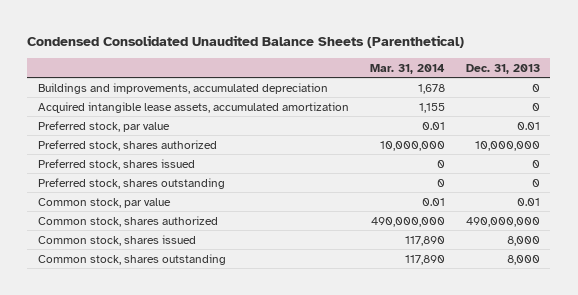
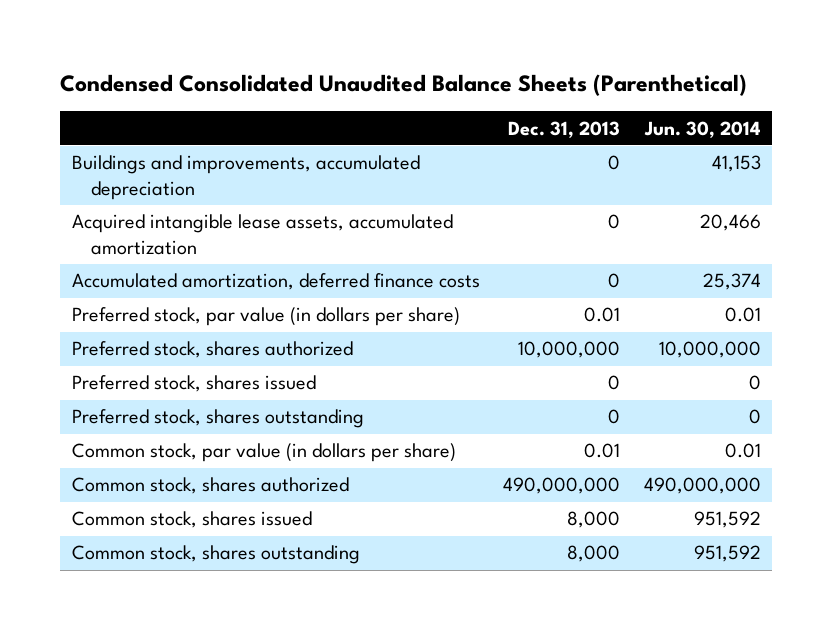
- | Mar. 31, 2014 | Dec. 31, 2013
+ | Dec. 31, 2013 | Jun. 30, 2014
- Preferred stock, par value | 0.01 | 0.01
+ Accumulated amortization, deferred finance costs | 0 | 25,374
+ Preferred stock, par value (in dollars per share) | 0.01 | 0.01
- Common stock, par value | 0.01 | 0.01
+ Common stock, par value (in dollars per share) | 0.01 | 0.01

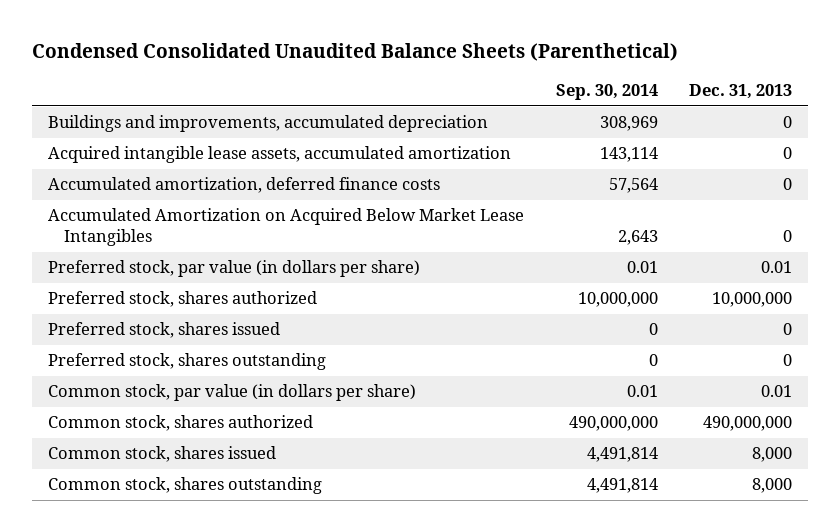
- | Dec. 31, 2013 | Jun. 30, 2014
+ | Sep. 30, 2014 | Dec. 31, 2013
+ Accumulated Amortization on Acquired Below Market Lease Intangibles | 2,643 | 0

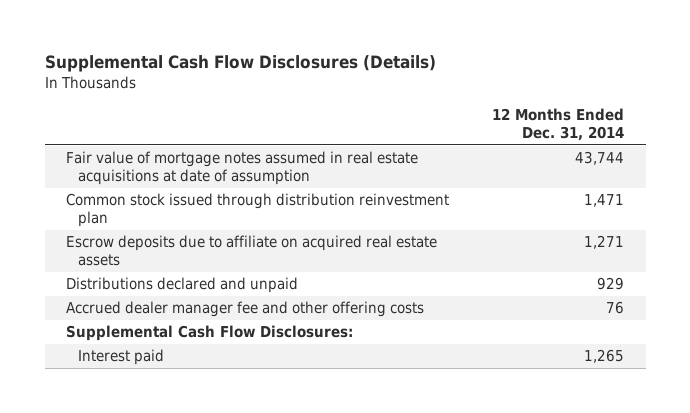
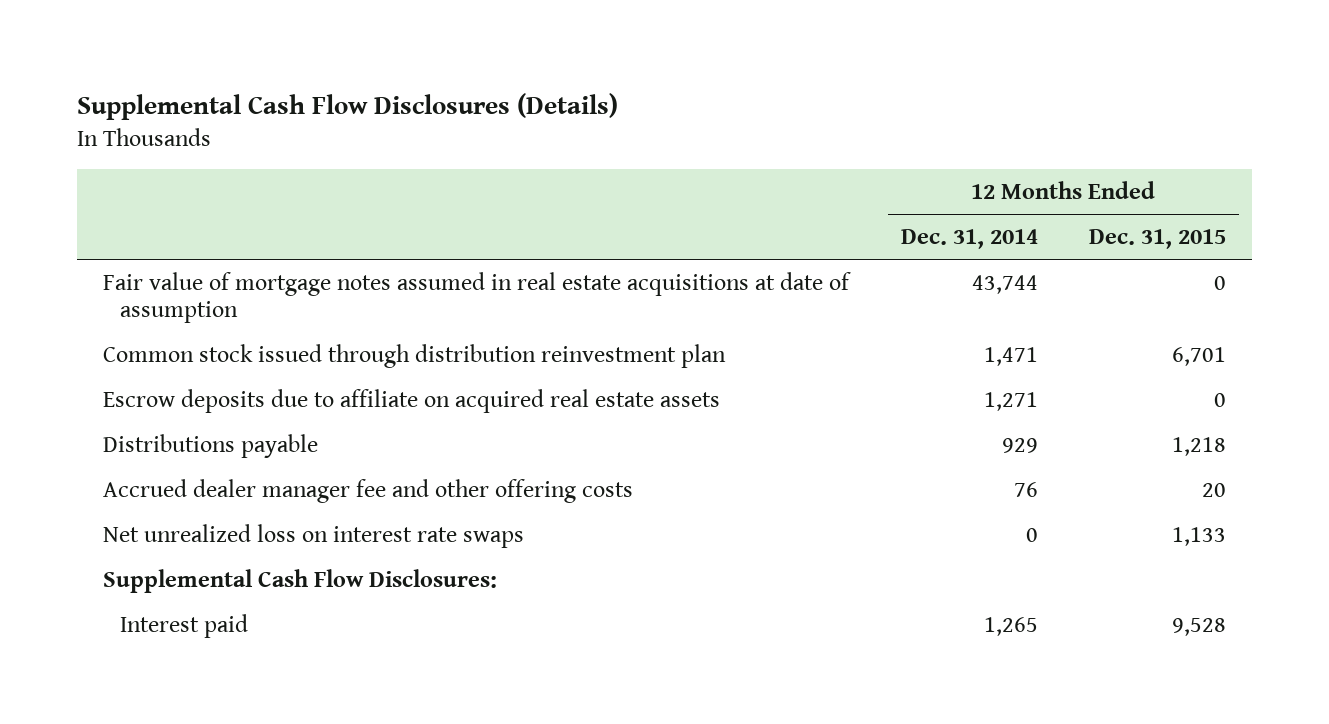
- | 12 Months Ended Dec. 31, 2014
+ | 12 Months Ended Dec. 31, 2014 | 12 Months Ended Dec. 31, 2015
- Distributions declared and unpaid | 929
+ Distributions payable | 929 | 1,218
+ Net unrealized loss on interest rate swaps | 0 | 1,133

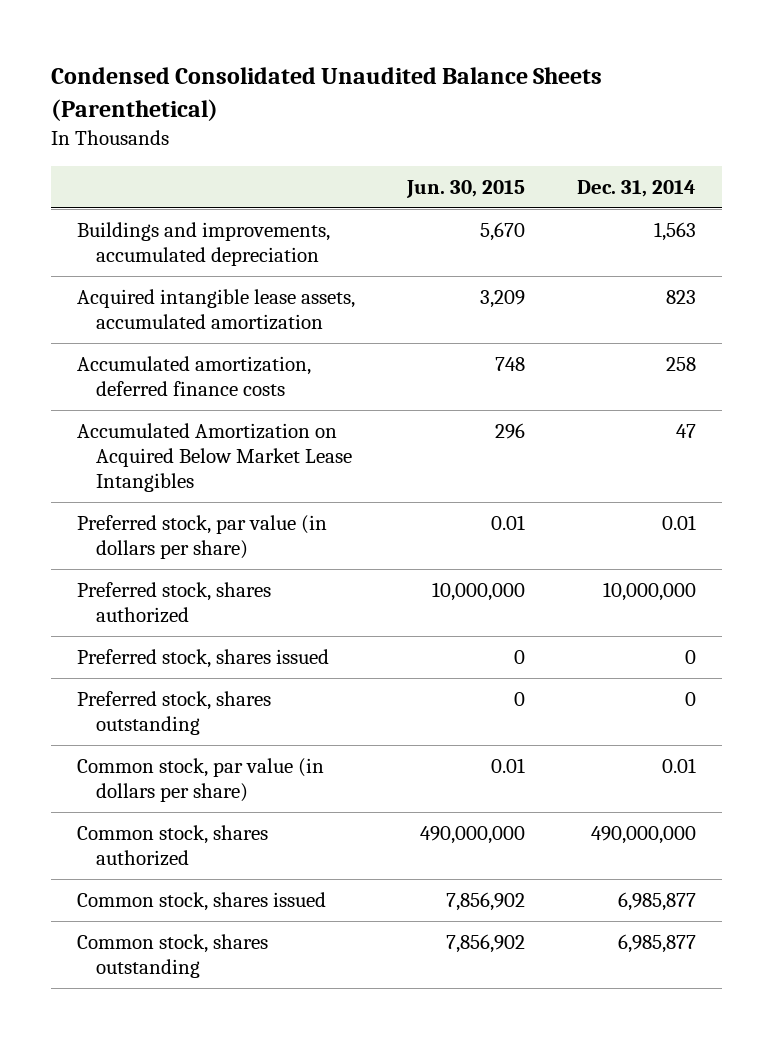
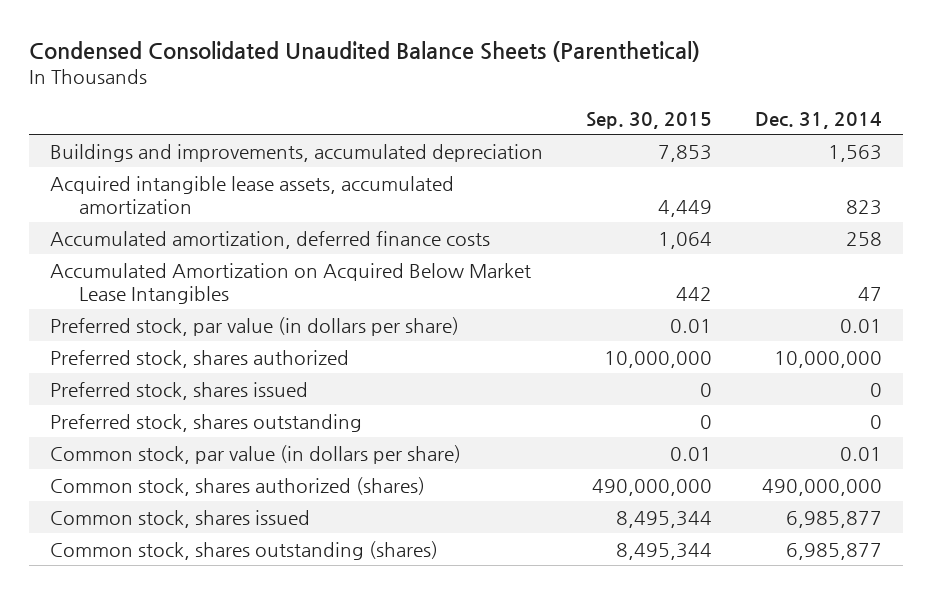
- | Jun. 30, 2015 | Dec. 31, 2014
+ | Sep. 30, 2015 | Dec. 31, 2014
- Common stock, shares authorized | 490,000,000 | 490,000,000
+ Common stock, shares authorized (shares) | 490,000,000 | 490,000,000
- Common stock, shares outstanding | 7,856,902 | 6,985,877
+ Common stock, shares outstanding (shares) | 8,495,344 | 6,985,877

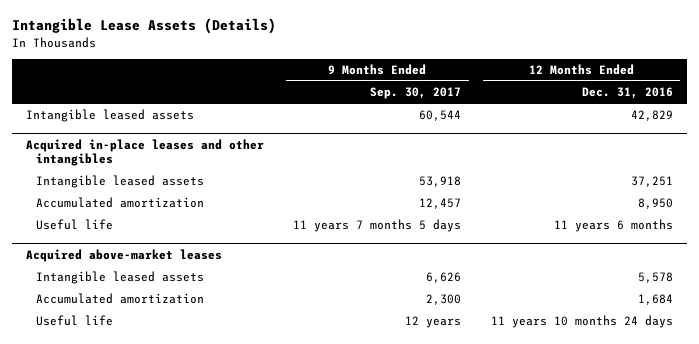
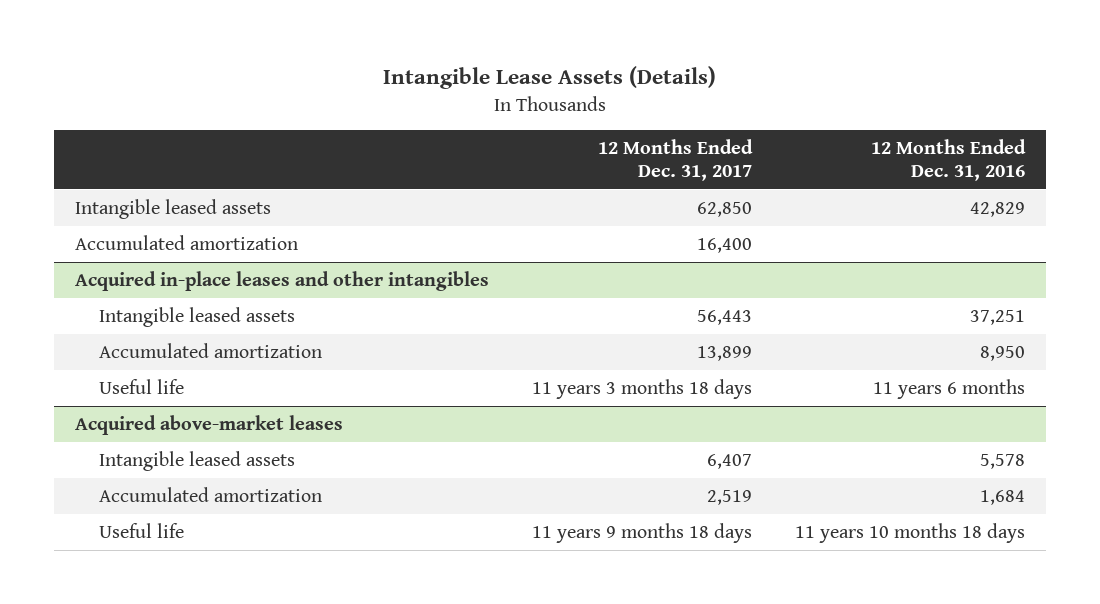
- | 9 Months Ended Sep. 30, 2017 | 12 Months Ended Dec. 31, 2016
+ | 12 Months Ended Dec. 31, 2017 | 12 Months Ended Dec. 31, 2016
+ Accumulated amortization | 16,400 |
@ Acquired above-market leases
- Useful life | 12 years | 11 years 10 months 24 days
+ Useful life | 11 years 9 months 18 days | 11 years 10 months 18 days

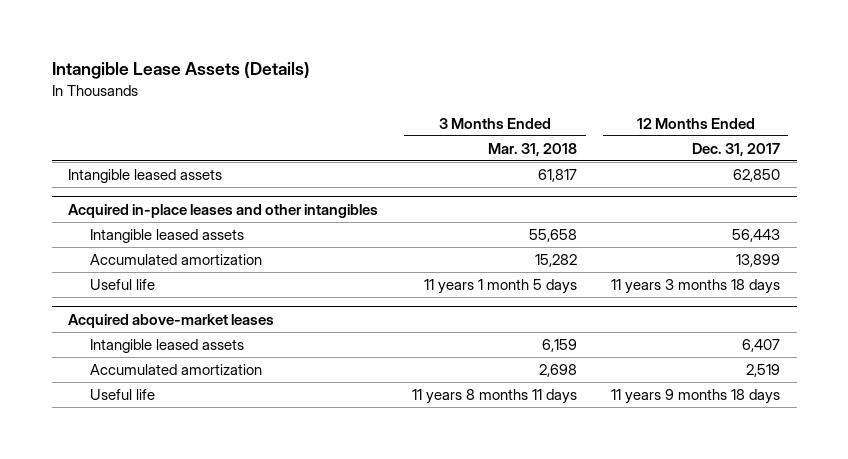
- | 12 Months Ended Dec. 31, 2017 | 12 Months Ended Dec. 31, 2016
+ | 3 Months Ended Mar. 31, 2018 | 12 Months Ended Dec. 31, 2017
- Accumulated amortization | 16,400 |

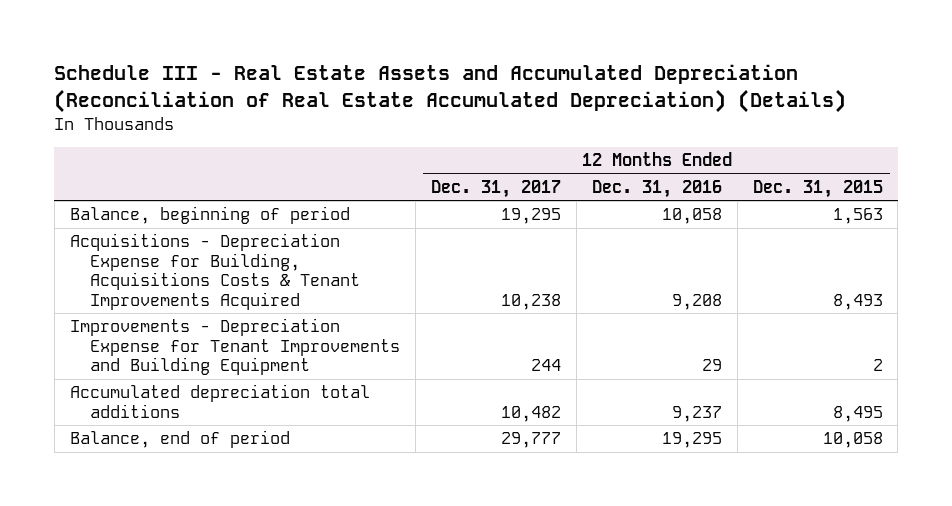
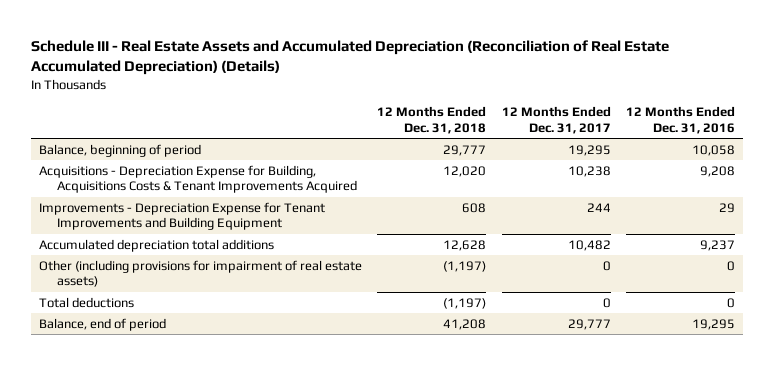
- | 12 Months Ended Dec. 31, 2017 | 12 Months Ended Dec. 31, 2016 | 12 Months Ended Dec. 31, 2015
+ | 12 Months Ended Dec. 31, 2018 | 12 Months Ended Dec. 31, 2017 | 12 Months Ended Dec. 31, 2016
+ Other (including provisions for impairment of real estate assets) | (1,197) | 0 | 0
+ Total deductions | (1,197) | 0 | 0

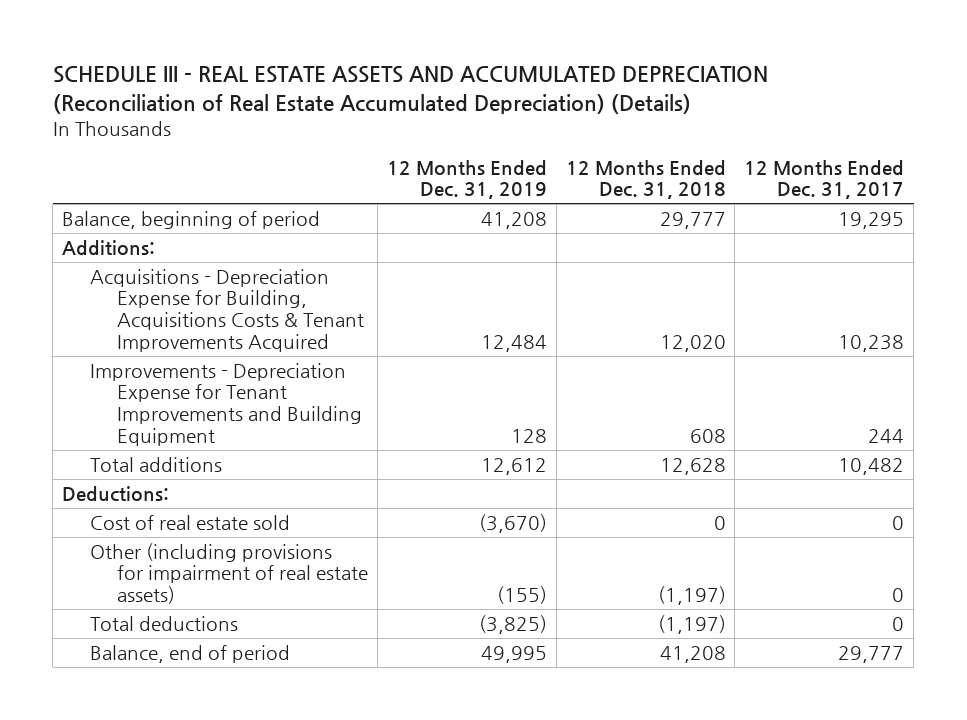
- Schedule III - Real Estate Assets and Accumulated Depreciation (Reconciliation of Real Estate Accumulated Depreciation) (Details)
+ SCHEDULE III - REAL ESTATE ASSETS AND ACCUMULATED DEPRECIATION (Reconciliation of Real Estate Accumulated Depreciation) (Details)
- | 12 Months Ended Dec. 31, 2018 | 12 Months Ended Dec. 31, 2017 | 12 Months Ended Dec. 31, 2016
+ | 12 Months Ended Dec. 31, 2019 | 12 Months Ended Dec. 31, 2018 | 12 Months Ended Dec. 31, 2017
+ Additions:
- Accumulated depreciation total additions | 12,628 | 10,482 | 9,237
+ Total additions | 12,612 | 12,628 | 10,482
+ Deductions:
+ Cost of real estate sold | (3,670) | 0 | 0

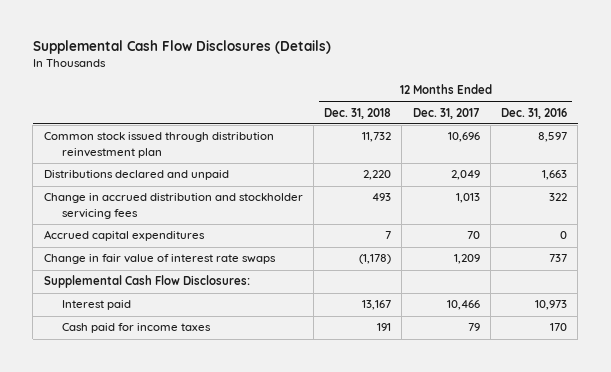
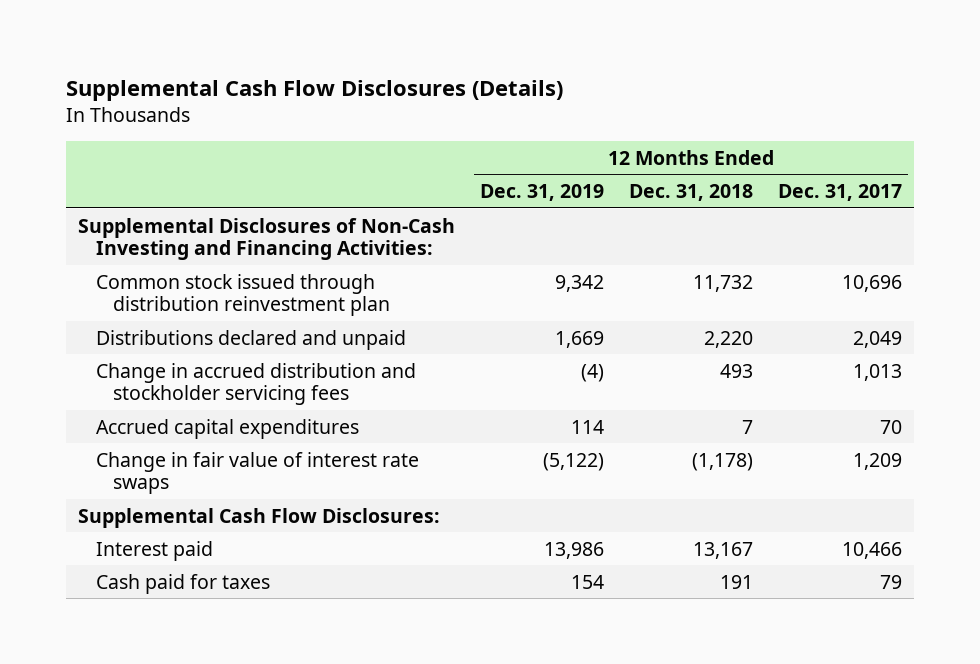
- | 12 Months Ended Dec. 31, 2018 | 12 Months Ended Dec. 31, 2017 | 12 Months Ended Dec. 31, 2016
+ | 12 Months Ended Dec. 31, 2019 | 12 Months Ended Dec. 31, 2018 | 12 Months Ended Dec. 31, 2017
+ Supplemental Disclosures of Non-Cash Investing and Financing Activities:
- Cash paid for income taxes | 191 | 79 | 170
+ Cash paid for taxes | 154 | 191 | 79

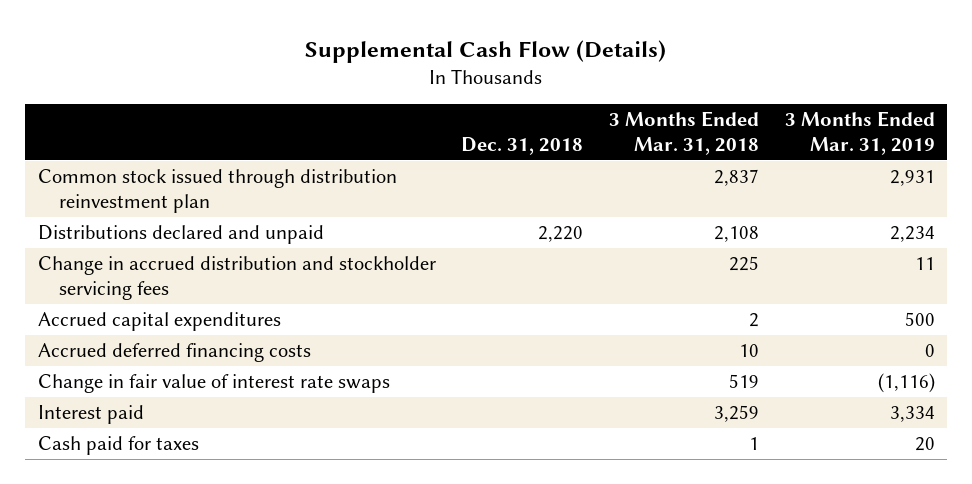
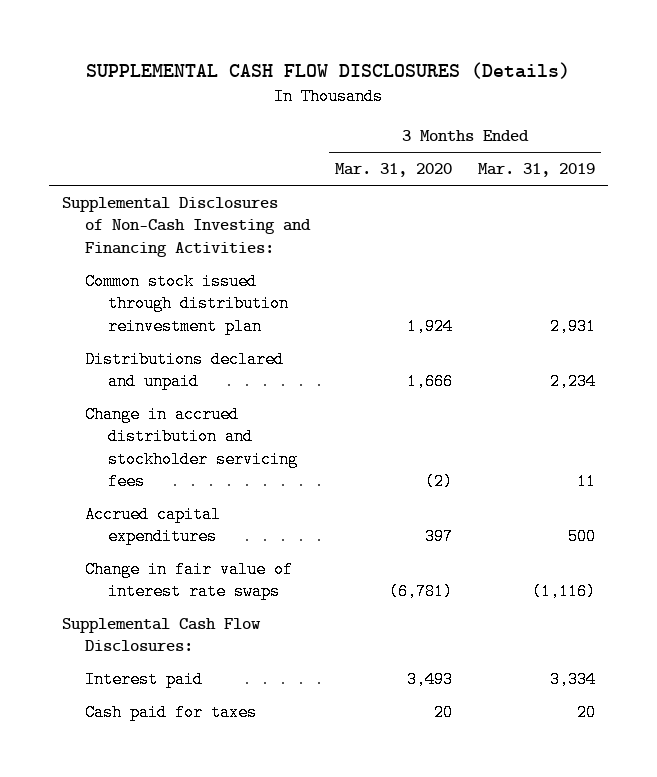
- Supplemental Cash Flow (Details)
+ SUPPLEMENTAL CASH FLOW DISCLOSURES (Details)
- | Dec. 31, 2018 | 3 Months Ended Mar. 31, 2018 | 3 Months Ended Mar. 31, 2019
+ | 3 Months Ended Mar. 31, 2020 | 3 Months Ended Mar. 31, 2019
+ Supplemental Disclosures of Non-Cash Investing and Financing Activities:
- Accrued deferred financing costs | | 10 | 0
+ Supplemental Cash Flow Disclosures:

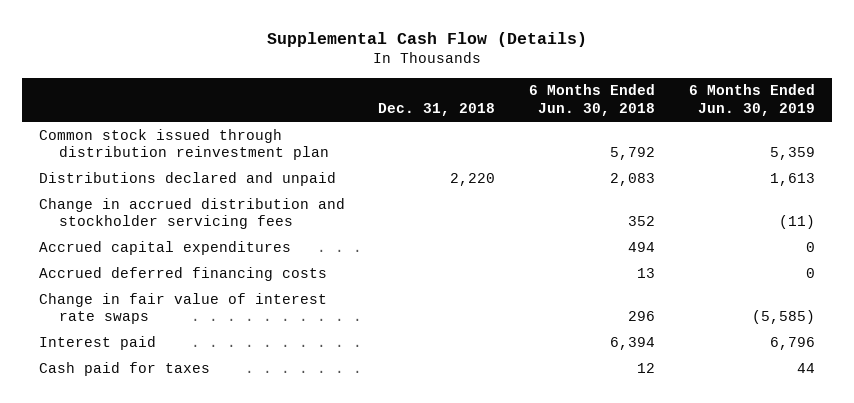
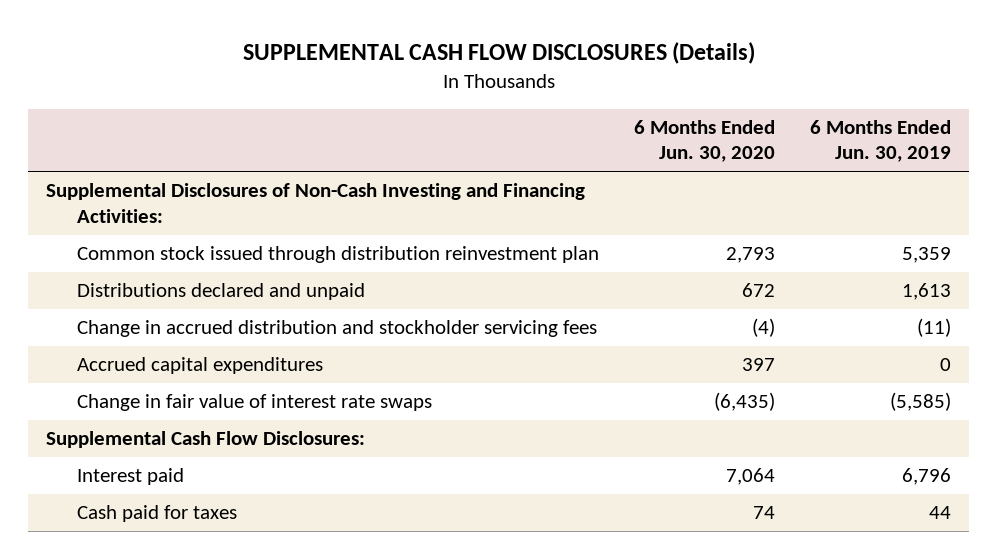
- Supplemental Cash Flow (Details)
+ SUPPLEMENTAL CASH FLOW DISCLOSURES (Details)
- | Dec. 31, 2018 | 6 Months Ended Jun. 30, 2018 | 6 Months Ended Jun. 30, 2019
+ | 6 Months Ended Jun. 30, 2020 | 6 Months Ended Jun. 30, 2019
+ Supplemental Disclosures of Non-Cash Investing and Financing Activities:
- Accrued deferred financing costs | | 13 | 0
+ Supplemental Cash Flow Disclosures:

